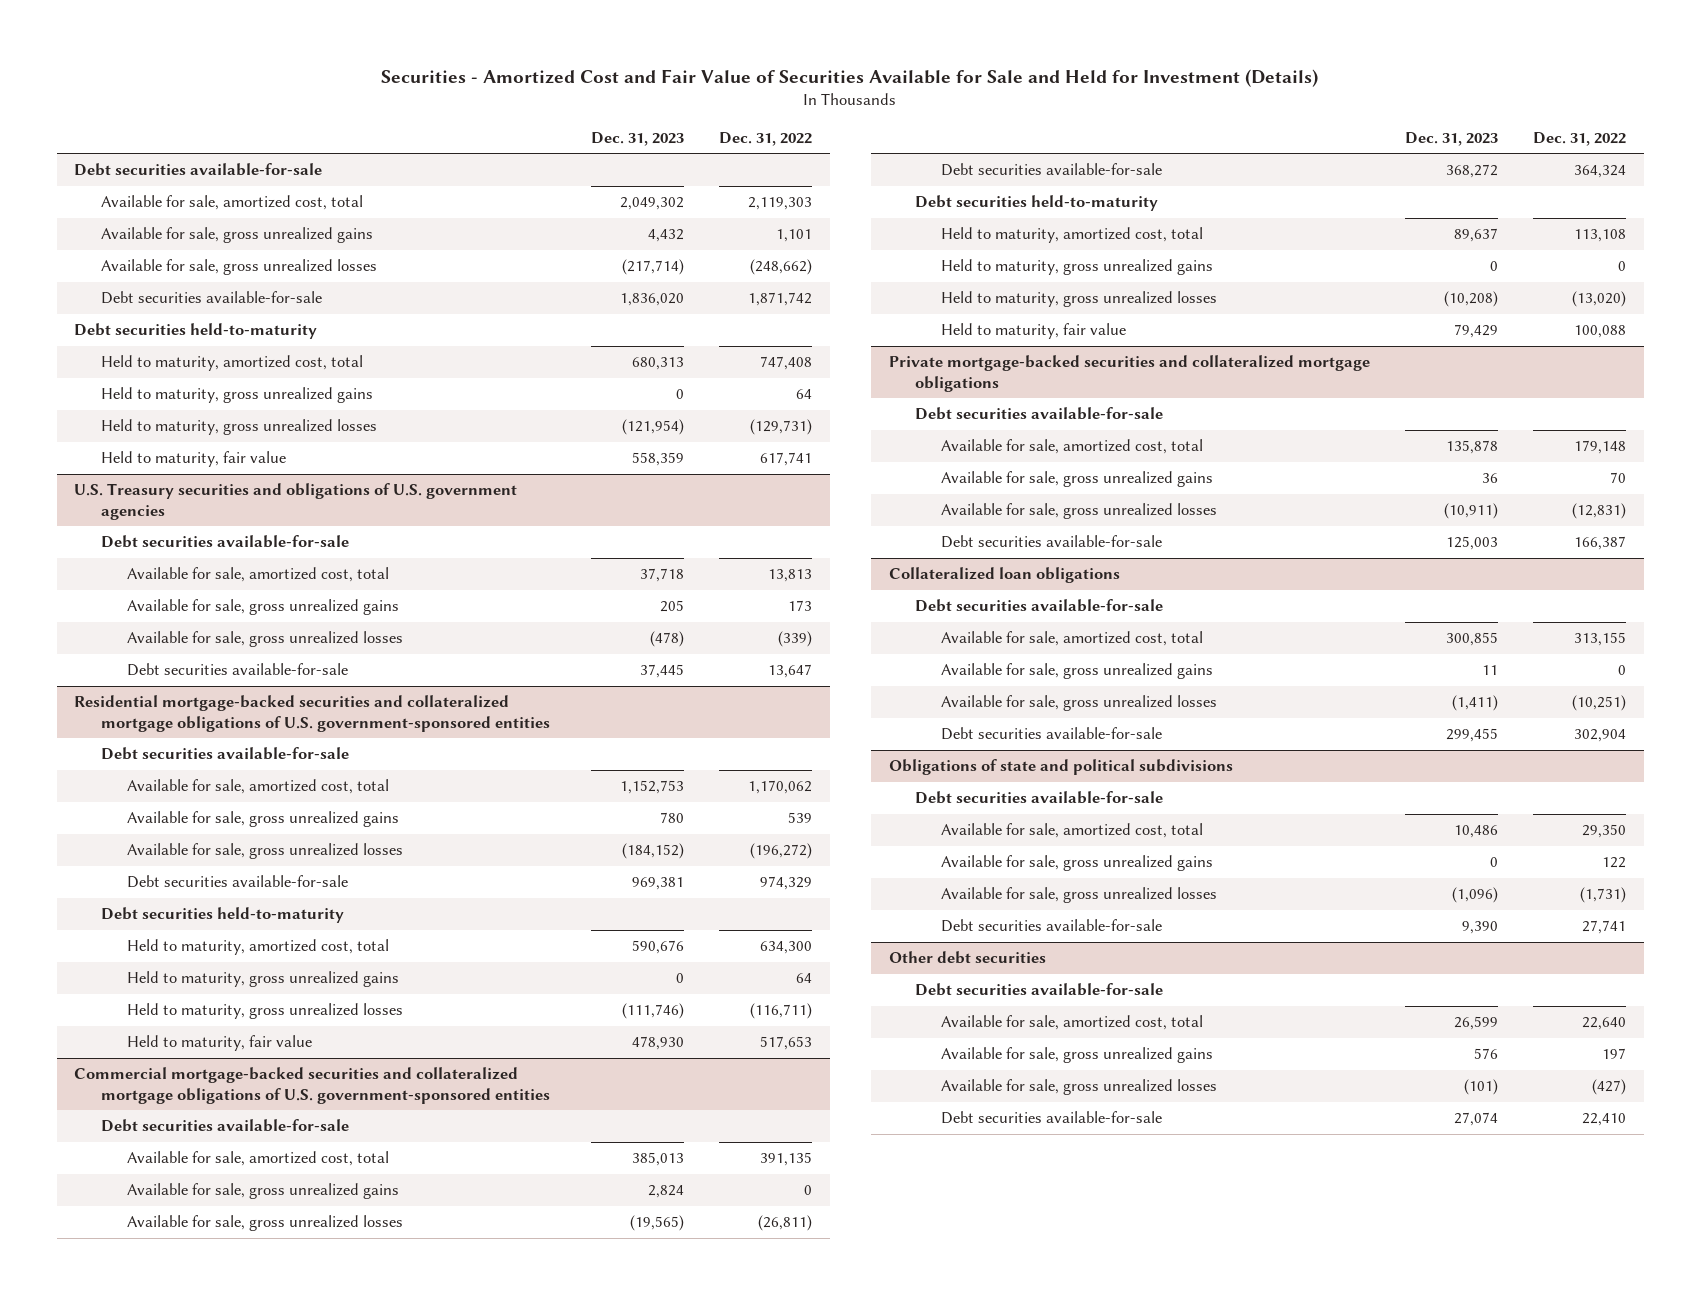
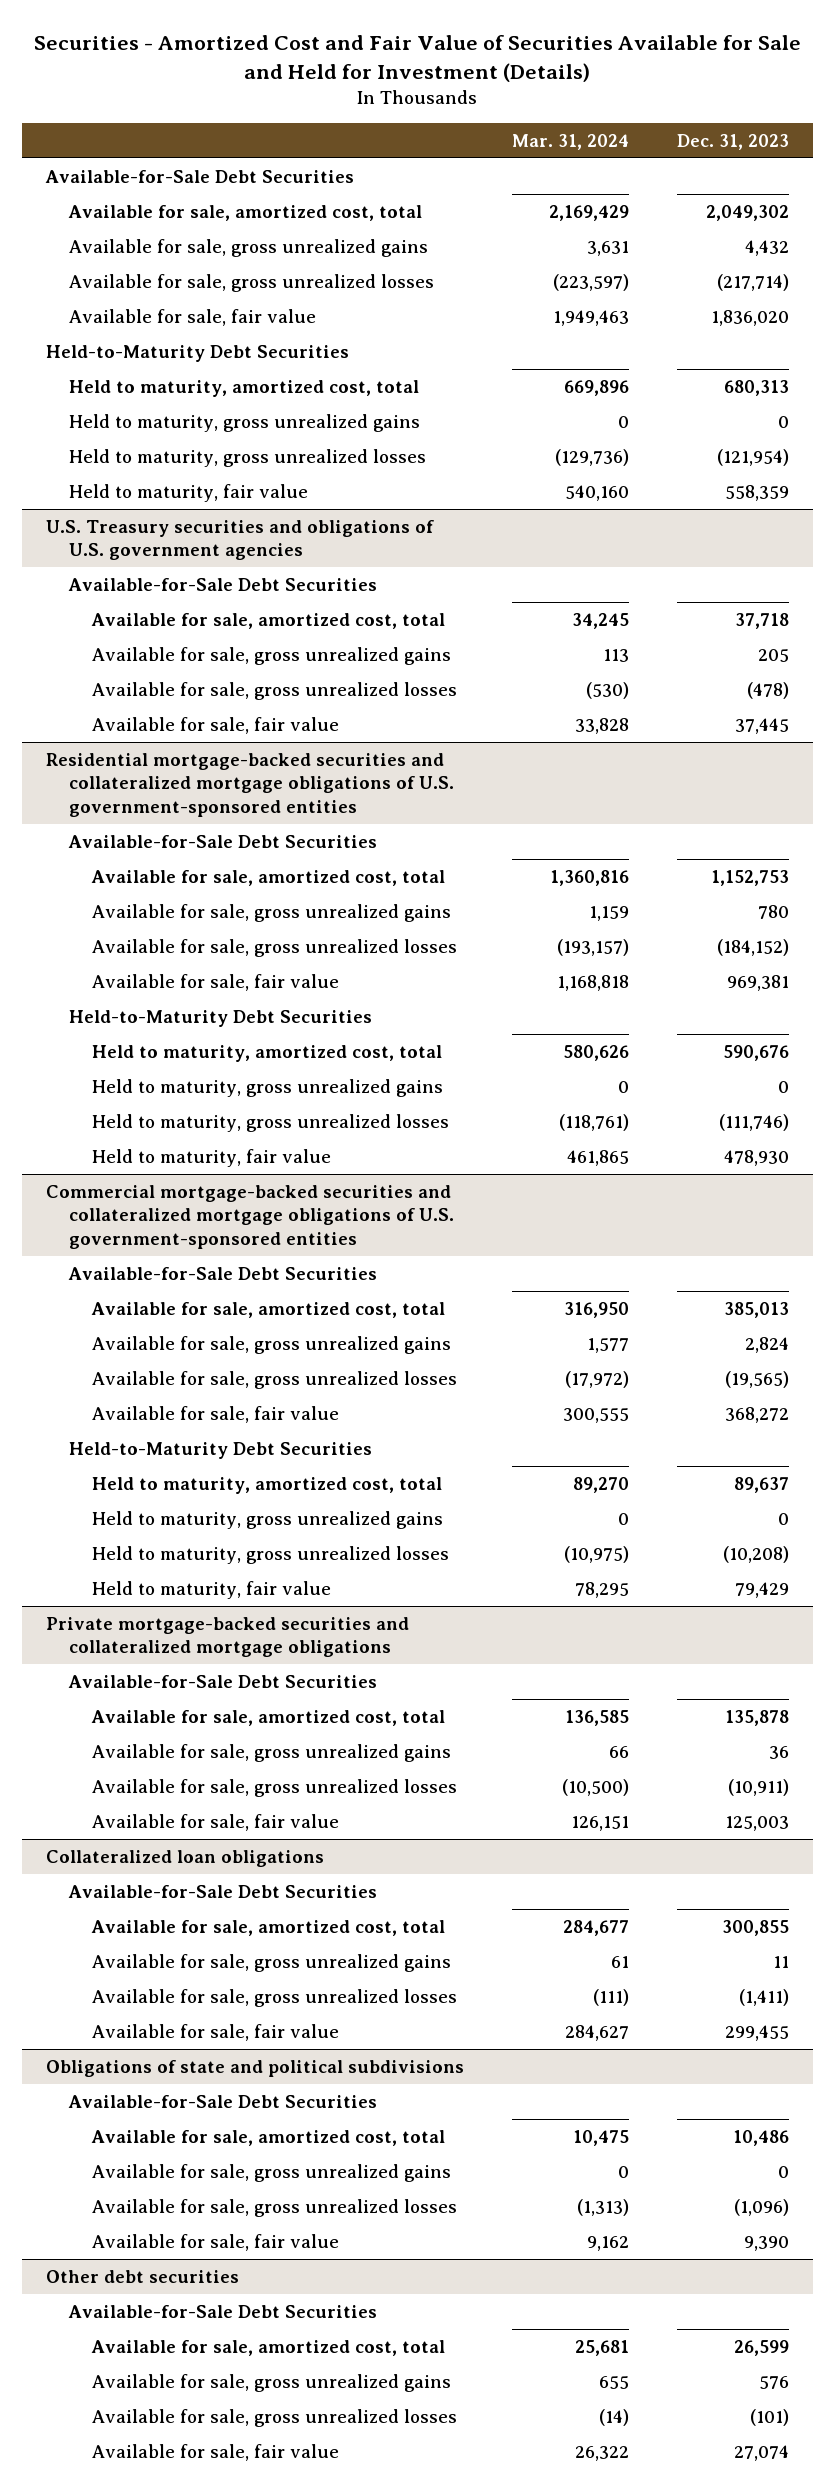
- | Dec. 31, 2023 | Dec. 31, 2022
+ | Mar. 31, 2024 | Dec. 31, 2023
- Debt securities available-for-sale
+ Available-for-Sale Debt Securities
- Debt securities available-for-sale | 1,836,020 | 1,871,742
- Debt securities held-to-maturity
+ Available for sale, fair value | 1,949,463 | 1,836,020
+ Held-to-Maturity Debt Securities
@ U.S. Treasury securities and obligations of U.S. government agencies
- Debt securities available-for-sale
+ Available-for-Sale Debt Securities
- Debt securities available-for-sale | 37,445 | 13,647
+ Available for sale, fair value | 33,828 | 37,445
@ Residential mortgage-backed securities and collateralized mortgage obligations of U.S. government-sponsored entities
- Debt securities available-for-sale
+ Available-for-Sale Debt Securities
- Debt securities available-for-sale | 969,381 | 974,329
- Debt securities held-to-maturity
+ Available for sale, fair value | 1,168,818 | 969,381
+ Held-to-Maturity Debt Securities
@ Commercial mortgage-backed securities and collateralized mortgage obligations of U.S. government-sponsored entities
- Debt securities available-for-sale
+ Available-for-Sale Debt Securities
- Debt securities available-for-sale | 368,272 | 364,324
- Debt securities held-to-maturity
+ Available for sale, fair value | 300,555 | 368,272
+ Held-to-Maturity Debt Securities
@ Private mortgage-backed securities and collateralized mortgage obligations
- Debt securities available-for-sale
+ Available-for-Sale Debt Securities
- Debt securities available-for-sale | 125,003 | 166,387
+ Available for sale, fair value | 126,151 | 125,003
@ Collateralized loan obligations
- Debt securities available-for-sale
+ Available-for-Sale Debt Securities
- Debt securities available-for-sale | 299,455 | 302,904
+ Available for sale, fair value | 284,627 | 299,455
@ Obligations of state and political subdivisions
- Debt securities available-for-sale
+ Available-for-Sale Debt Securities
- Debt securities available-for-sale | 9,390 | 27,741
+ Available for sale, fair value | 9,162 | 9,390
@ Other debt securities
- Debt securities available-for-sale
+ Available-for-Sale Debt Securities
- Debt securities available-for-sale | 27,074 | 22,410
+ Available for sale, fair value | 26,322 | 27,074

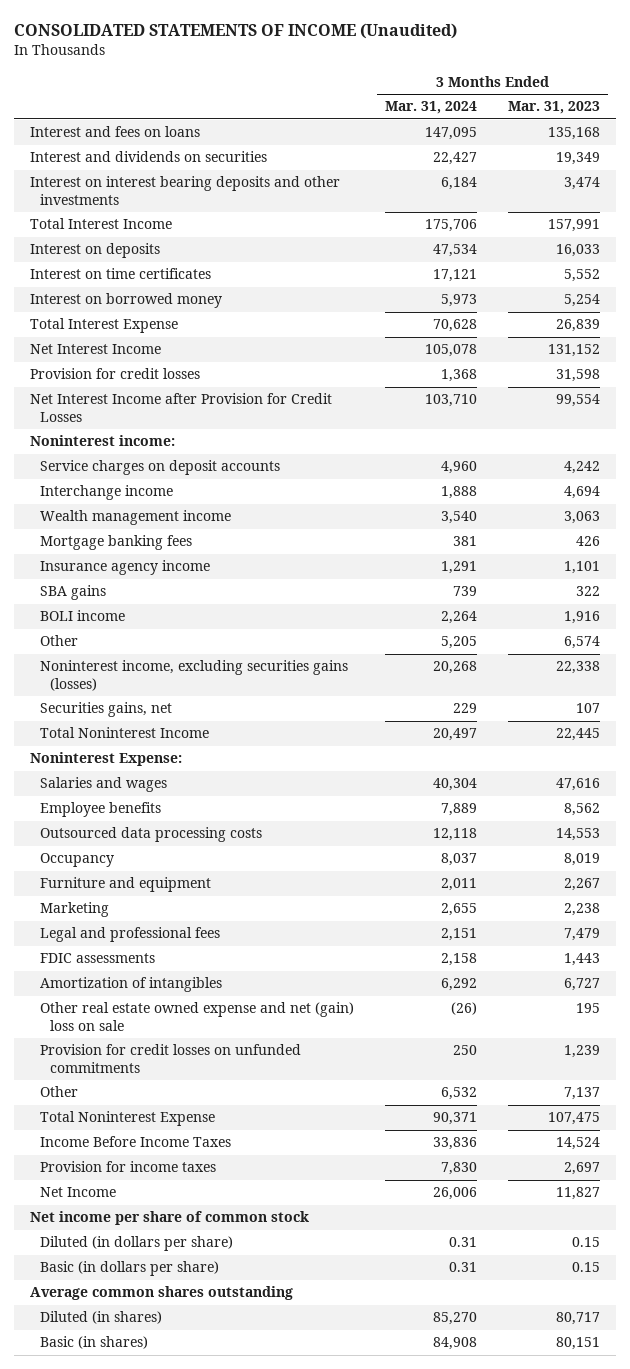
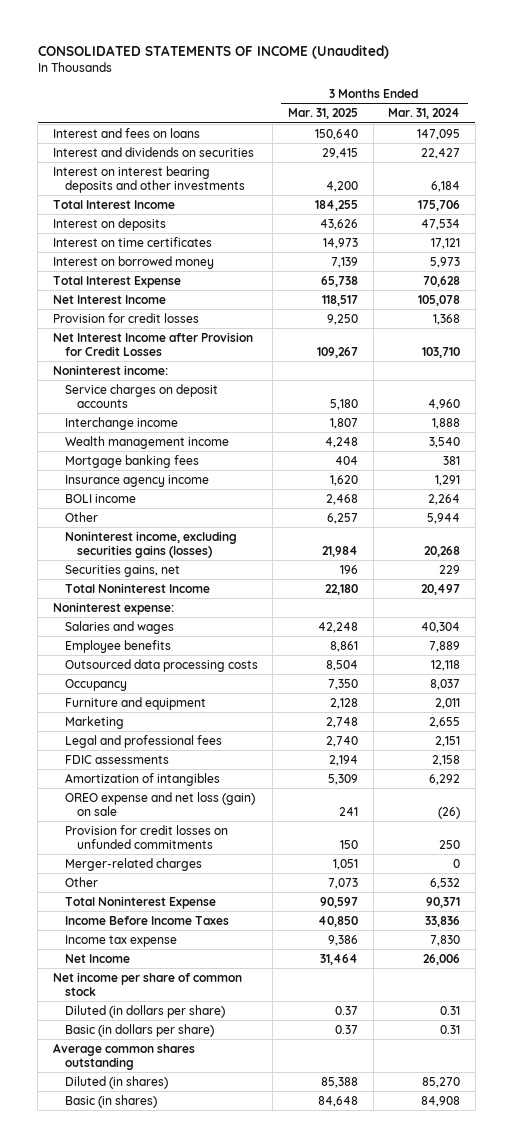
- | 3 Months Ended Mar. 31, 2024 | 3 Months Ended Mar. 31, 2023
+ | 3 Months Ended Mar. 31, 2025 | 3 Months Ended Mar. 31, 2024
- SBA gains | 739 | 322
- Other | 5,205 | 6,574
+ Other | 6,257 | 5,944
- Noninterest Expense:
+ Noninterest expense:
- Other real estate owned expense and net (gain) loss on sale | (26) | 195
+ OREO expense and net loss (gain) on sale | 241 | (26)
+ Merger-related charges | 1,051 | 0
- Provision for income taxes | 7,830 | 2,697
+ Income tax expense | 9,386 | 7,830

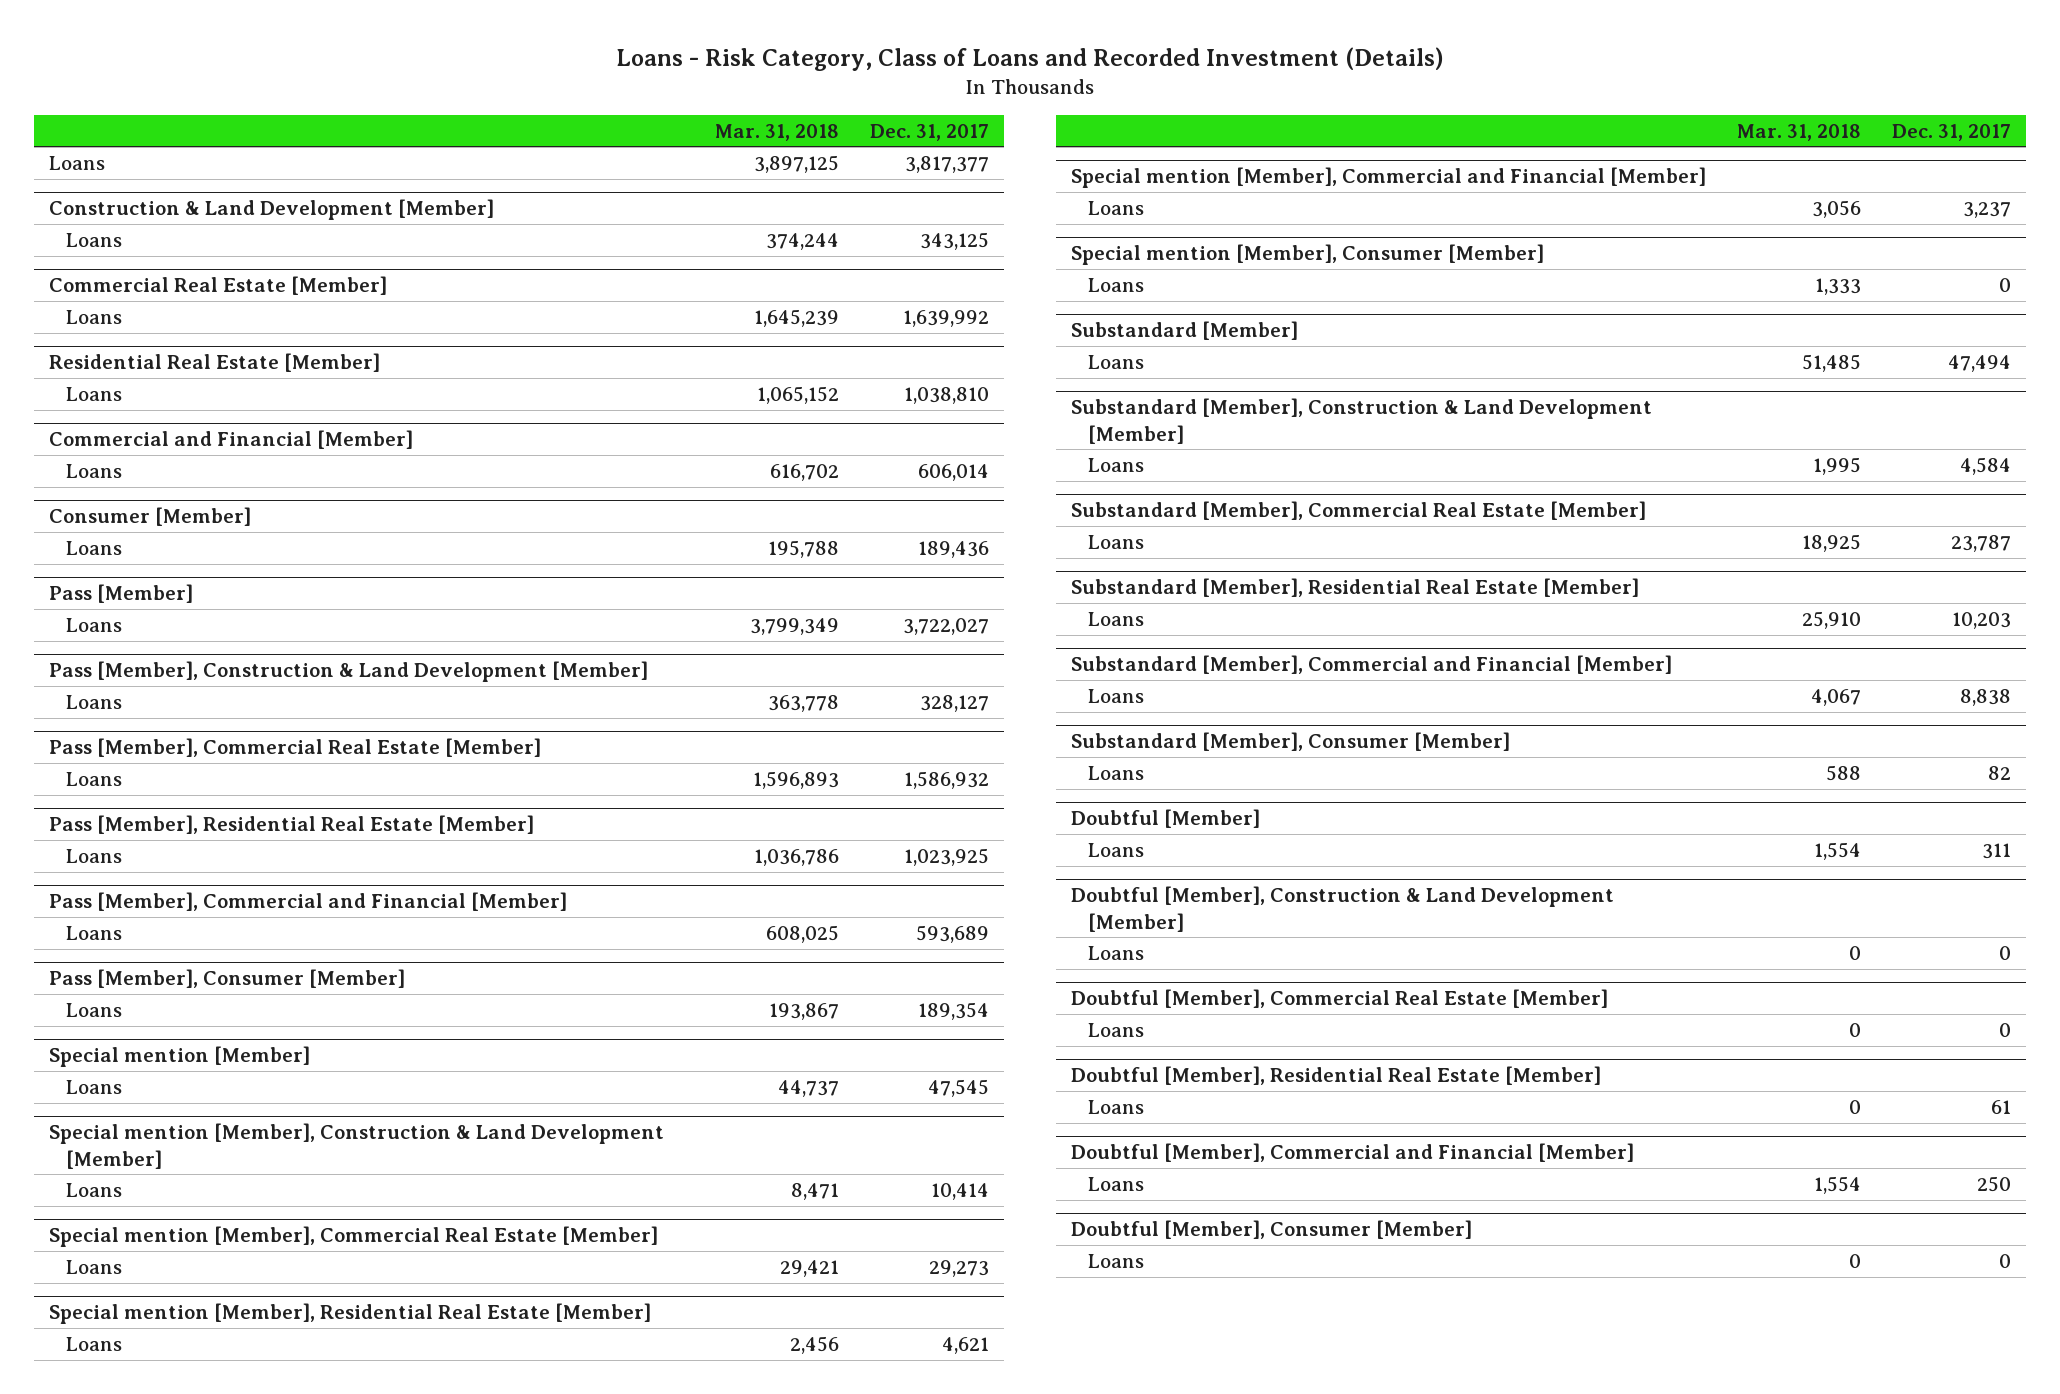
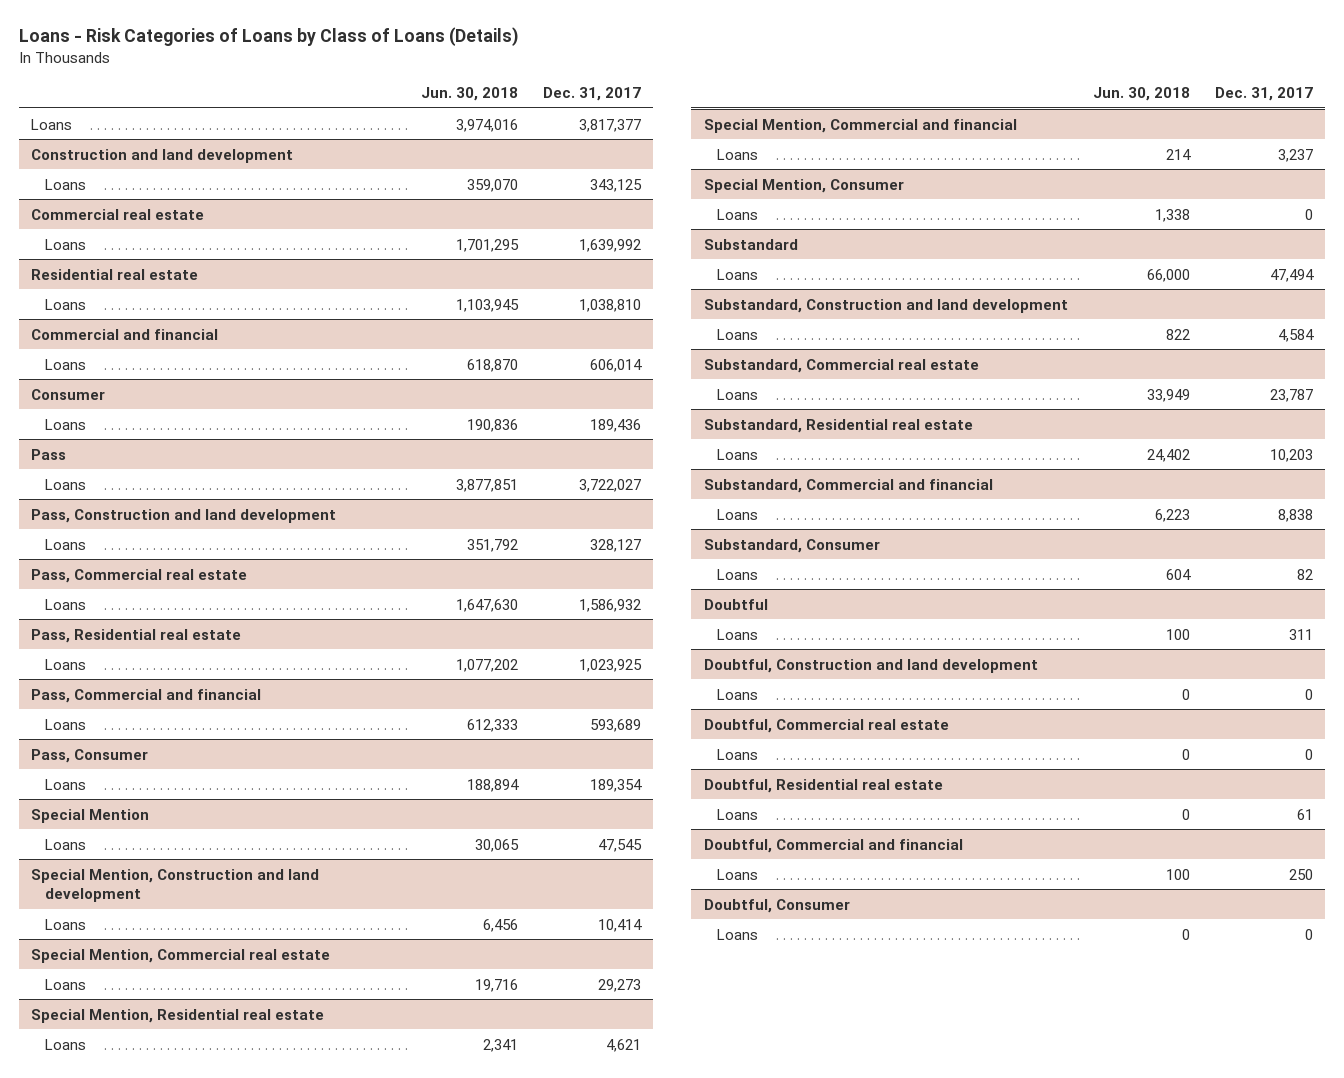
- Loans - Risk Category, Class of Loans and Recorded Investment (Details)
+ Loans - Risk Categories of Loans by Class of Loans (Details)
- | Mar. 31, 2018 | Dec. 31, 2017
+ | Jun. 30, 2018 | Dec. 31, 2017
- Construction & Land Development [Member]
+ Construction and land development
- Commercial Real Estate [Member]
+ Commercial real estate
- Residential Real Estate [Member]
+ Residential real estate
- Commercial and Financial [Member]
+ Commercial and financial
- Consumer [Member]
+ Consumer
- Pass [Member]
+ Pass
- Pass [Member], Construction & Land Development [Member]
+ Pass, Construction and land development
- Pass [Member], Commercial Real Estate [Member]
+ Pass, Commercial real estate
- Pass [Member], Residential Real Estate [Member]
+ Pass, Residential real estate
- Pass [Member], Commercial and Financial [Member]
+ Pass, Commercial and financial
- Pass [Member], Consumer [Member]
+ Pass, Consumer
- Special mention [Member]
+ Special Mention
- Special mention [Member], Construction & Land Development [Member]
+ Special Mention, Construction and land development
- Special mention [Member], Commercial Real Estate [Member]
+ Special Mention, Commercial real estate
- Special mention [Member], Residential Real Estate [Member]
+ Special Mention, Residential real estate
- Special mention [Member], Commercial and Financial [Member]
+ Special Mention, Commercial and financial
- Special mention [Member], Consumer [Member]
+ Special Mention, Consumer
- Substandard [Member]
+ Substandard
- Substandard [Member], Construction & Land Development [Member]
+ Substandard, Construction and land development
- Substandard [Member], Commercial Real Estate [Member]
+ Substandard, Commercial real estate
- Substandard [Member], Residential Real Estate [Member]
+ Substandard, Residential real estate
- Substandard [Member], Commercial and Financial [Member]
+ Substandard, Commercial and financial
- Substandard [Member], Consumer [Member]
+ Substandard, Consumer
- Doubtful [Member]
+ Doubtful
- Doubtful [Member], Construction & Land Development [Member]
+ Doubtful, Construction and land development
- Doubtful [Member], Commercial Real Estate [Member]
+ Doubtful, Commercial real estate
- Doubtful [Member], Residential Real Estate [Member]
+ Doubtful, Residential real estate
- Doubtful [Member], Commercial and Financial [Member]
+ Doubtful, Commercial and financial
- Doubtful [Member], Consumer [Member]
+ Doubtful, Consumer

